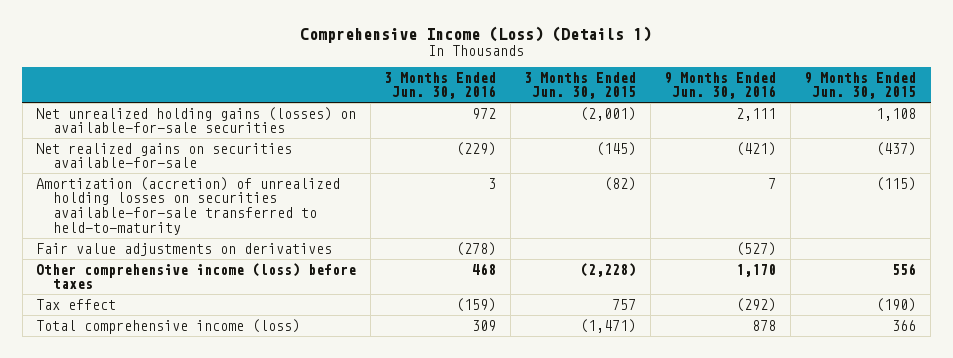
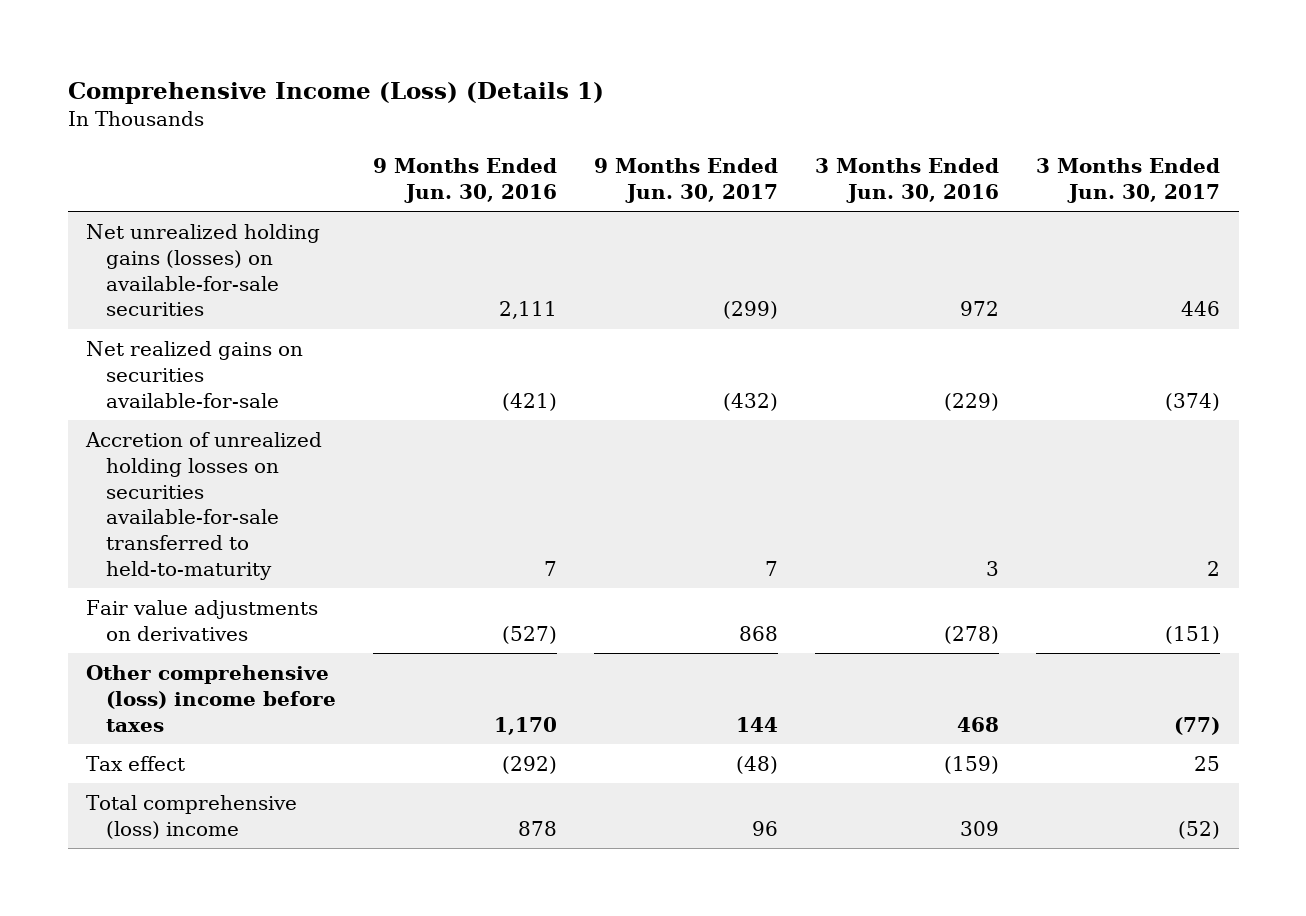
- | 3 Months Ended Jun. 30, 2016 | 3 Months Ended Jun. 30, 2015 | 9 Months Ended Jun. 30, 2016 | 9 Months Ended Jun. 30, 2015
+ | 9 Months Ended Jun. 30, 2016 | 9 Months Ended Jun. 30, 2017 | 3 Months Ended Jun. 30, 2016 | 3 Months Ended Jun. 30, 2017
- Amortization (accretion) of unrealized holding losses on securities available-for-sale transferred to held-to-maturity | 3 | (82) | 7 | (115)
+ Accretion of unrealized holding losses on securities available-for-sale transferred to held-to-maturity | 7 | 7 | 3 | 2
- Other comprehensive income (loss) before taxes | 468 | (2,228) | 1,170 | 556
+ Other comprehensive (loss) income before taxes | 1,170 | 144 | 468 | (77)
- Total comprehensive income (loss) | 309 | (1,471) | 878 | 366
+ Total comprehensive (loss) income | 878 | 96 | 309 | (52)

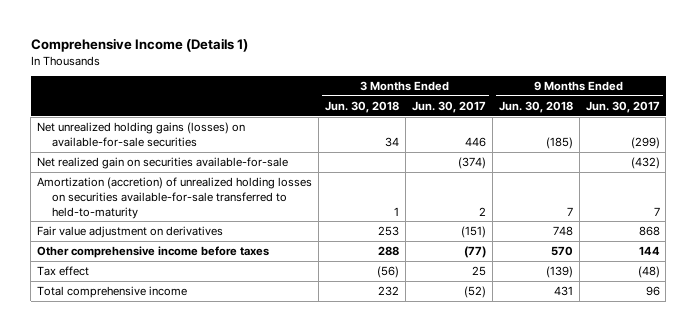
- Comprehensive Income (Loss) (Details 1)
+ Comprehensive Income (Details 1)
- | 9 Months Ended Jun. 30, 2016 | 9 Months Ended Jun. 30, 2017 | 3 Months Ended Jun. 30, 2016 | 3 Months Ended Jun. 30, 2017
+ | 3 Months Ended Jun. 30, 2018 | 3 Months Ended Jun. 30, 2017 | 9 Months Ended Jun. 30, 2018 | 9 Months Ended Jun. 30, 2017
- Net realized gains on securities available-for-sale | (421) | (432) | (229) | (374)
- Accretion of unrealized holding losses on securities available-for-sale transferred to held-to-maturity | 7 | 7 | 3 | 2
- Fair value adjustments on derivatives | (527) | 868 | (278) | (151)
- Other comprehensive (loss) income before taxes | 1,170 | 144 | 468 | (77)
+ Net realized gain on securities available-for-sale | | (374) | | (432)
+ Amortization (accretion) of unrealized holding losses on securities available-for-sale transferred to held-to-maturity | 1 | 2 | 7 | 7
+ Fair value adjustment on derivatives | 253 | (151) | 748 | 868
+ Other comprehensive income before taxes | 288 | (77) | 570 | 144
- Total comprehensive (loss) income | 878 | 96 | 309 | (52)
+ Total comprehensive income | 232 | (52) | 431 | 96

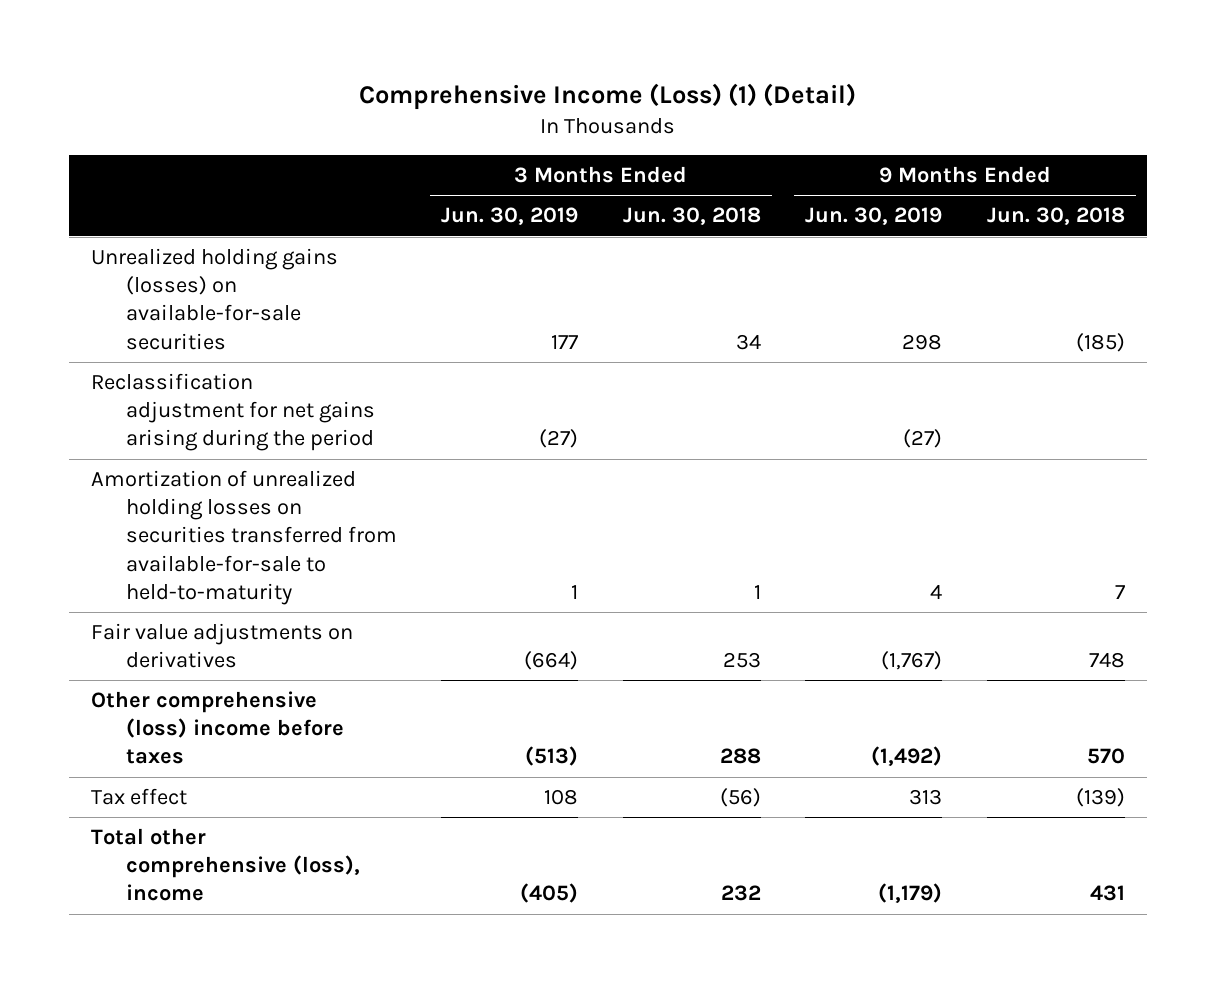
- Comprehensive Income (Details 1)
+ Comprehensive Income (Loss) (1) (Detail)
- | 3 Months Ended Jun. 30, 2018 | 3 Months Ended Jun. 30, 2017 | 9 Months Ended Jun. 30, 2018 | 9 Months Ended Jun. 30, 2017
+ | 3 Months Ended Jun. 30, 2019 | 3 Months Ended Jun. 30, 2018 | 9 Months Ended Jun. 30, 2019 | 9 Months Ended Jun. 30, 2018
- Net unrealized holding gains (losses) on available-for-sale securities | 34 | 446 | (185) | (299)
- Net realized gain on securities available-for-sale | | (374) | | (432)
- Amortization (accretion) of unrealized holding losses on securities available-for-sale transferred to held-to-maturity | 1 | 2 | 7 | 7
- Fair value adjustment on derivatives | 253 | (151) | 748 | 868
- Other comprehensive income before taxes | 288 | (77) | 570 | 144
+ Unrealized holding gains (losses) on available-for-sale securities | 177 | 34 | 298 | (185)
+ Reclassification adjustment for net gains arising during the period | (27) | | (27) |
+ Amortization of unrealized holding losses on securities transferred from available-for-sale to held-to-maturity | 1 | 1 | 4 | 7
+ Fair value adjustments on derivatives | (664) | 253 | (1,767) | 748
+ Other comprehensive (loss) income before taxes | (513) | 288 | (1,492) | 570
- Total comprehensive income | 232 | (52) | 431 | 96
+ Total other comprehensive (loss), income | (405) | 232 | (1,179) | 431

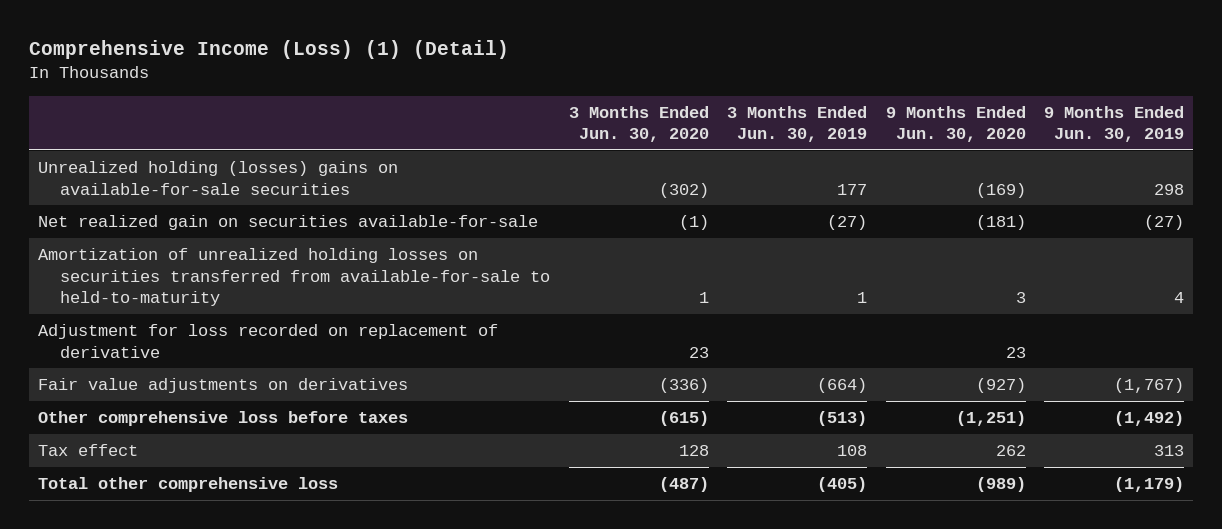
- | 3 Months Ended Jun. 30, 2019 | 3 Months Ended Jun. 30, 2018 | 9 Months Ended Jun. 30, 2019 | 9 Months Ended Jun. 30, 2018
+ | 3 Months Ended Jun. 30, 2020 | 3 Months Ended Jun. 30, 2019 | 9 Months Ended Jun. 30, 2020 | 9 Months Ended Jun. 30, 2019
- Unrealized holding gains (losses) on available-for-sale securities | 177 | 34 | 298 | (185)
- Reclassification adjustment for net gains arising during the period | (27) | | (27) |
+ Unrealized holding (losses) gains on available-for-sale securities | (302) | 177 | (169) | 298
+ Net realized gain on securities available-for-sale | (1) | (27) | (181) | (27)
+ Adjustment for loss recorded on replacement of derivative | 23 | | 23 |
- Other comprehensive (loss) income before taxes | (513) | 288 | (1,492) | 570
+ Other comprehensive loss before taxes | (615) | (513) | (1,251) | (1,492)
- Total other comprehensive (loss), income | (405) | 232 | (1,179) | 431
+ Total other comprehensive loss | (487) | (405) | (989) | (1,179)

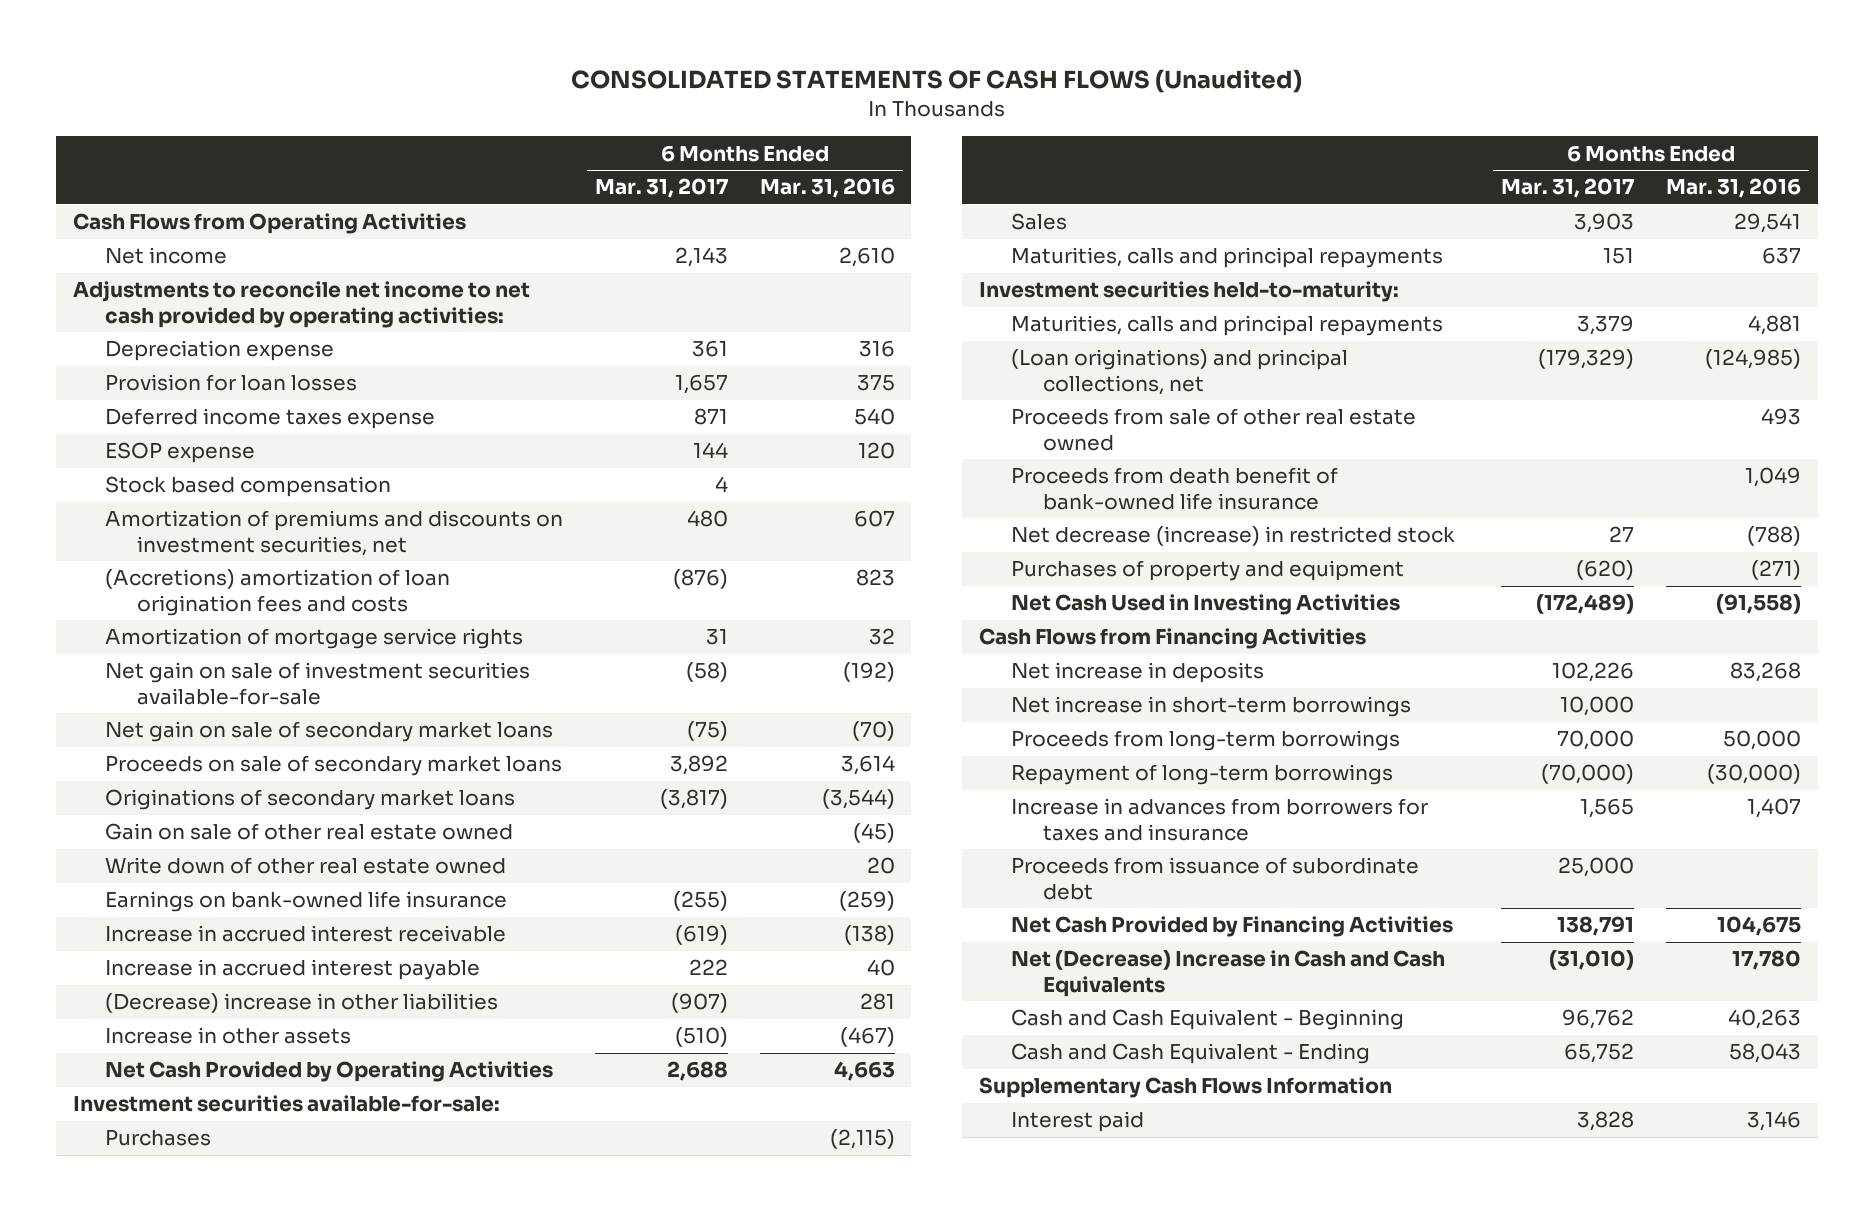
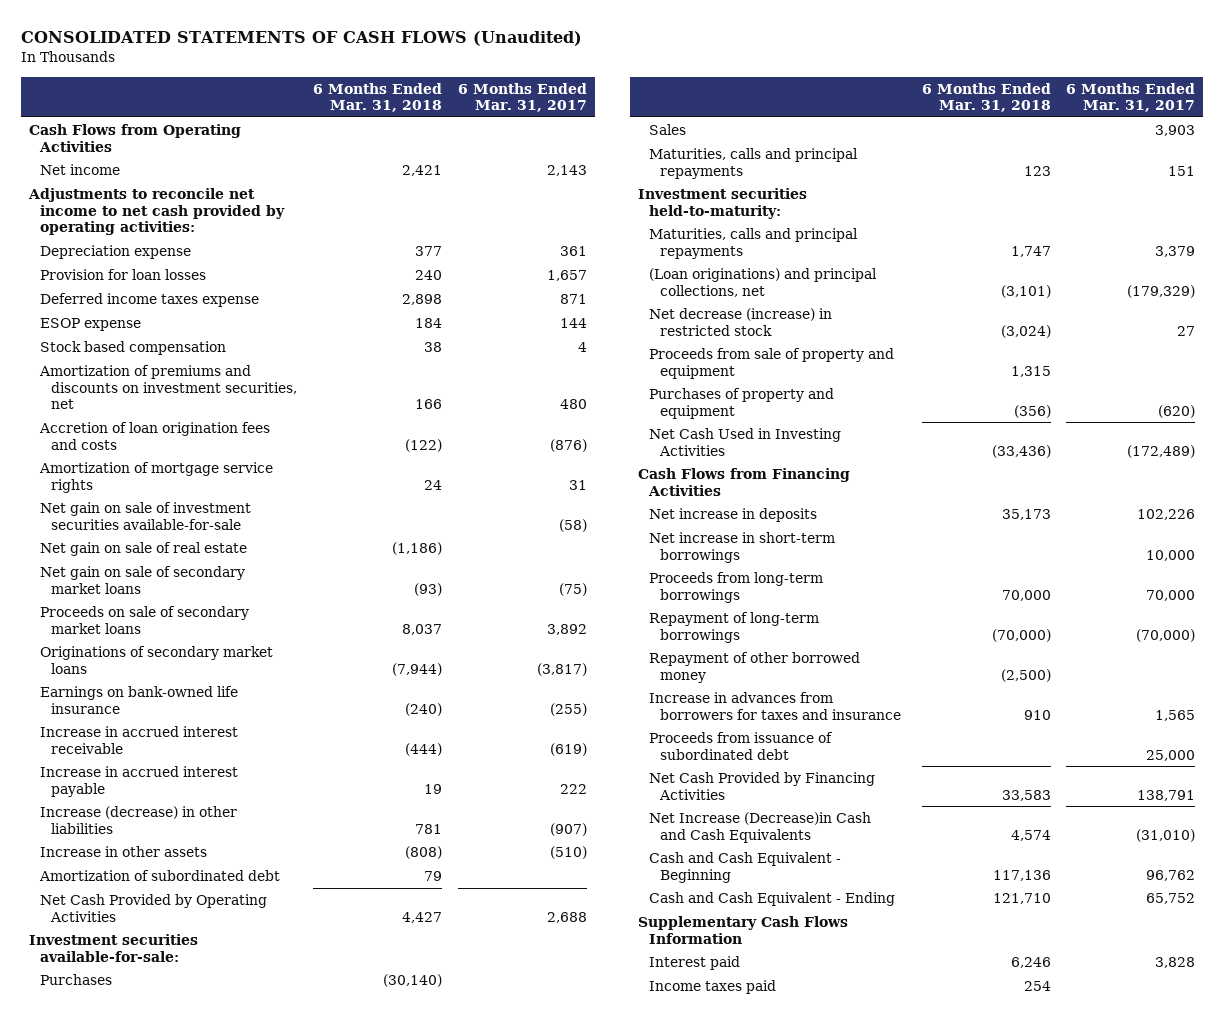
- | 6 Months Ended Mar. 31, 2017 | 6 Months Ended Mar. 31, 2016
+ | 6 Months Ended Mar. 31, 2018 | 6 Months Ended Mar. 31, 2017
- (Accretions) amortization of loan origination fees and costs | (876) | 823
+ Accretion of loan origination fees and costs | (122) | (876)
+ Net gain on sale of real estate | (1,186) |
- Gain on sale of other real estate owned | | (45)
- Write down of other real estate owned | | 20
- (Decrease) increase in other liabilities | (907) | 281
+ Increase (decrease) in other liabilities | 781 | (907)
+ Amortization of subordinated debt | 79 |
- Proceeds from sale of other real estate owned | | 493
- Proceeds from death benefit of bank-owned life insurance | | 1,049
+ Proceeds from sale of property and equipment | 1,315 |
+ Repayment of other borrowed money | (2,500) |
- Proceeds from issuance of subordinate debt | 25,000 |
+ Proceeds from issuance of subordinated debt | | 25,000
- Net (Decrease) Increase in Cash and Cash Equivalents | (31,010) | 17,780
+ Net Increase (Decrease)in Cash and Cash Equivalents | 4,574 | (31,010)
+ Income taxes paid | 254 |

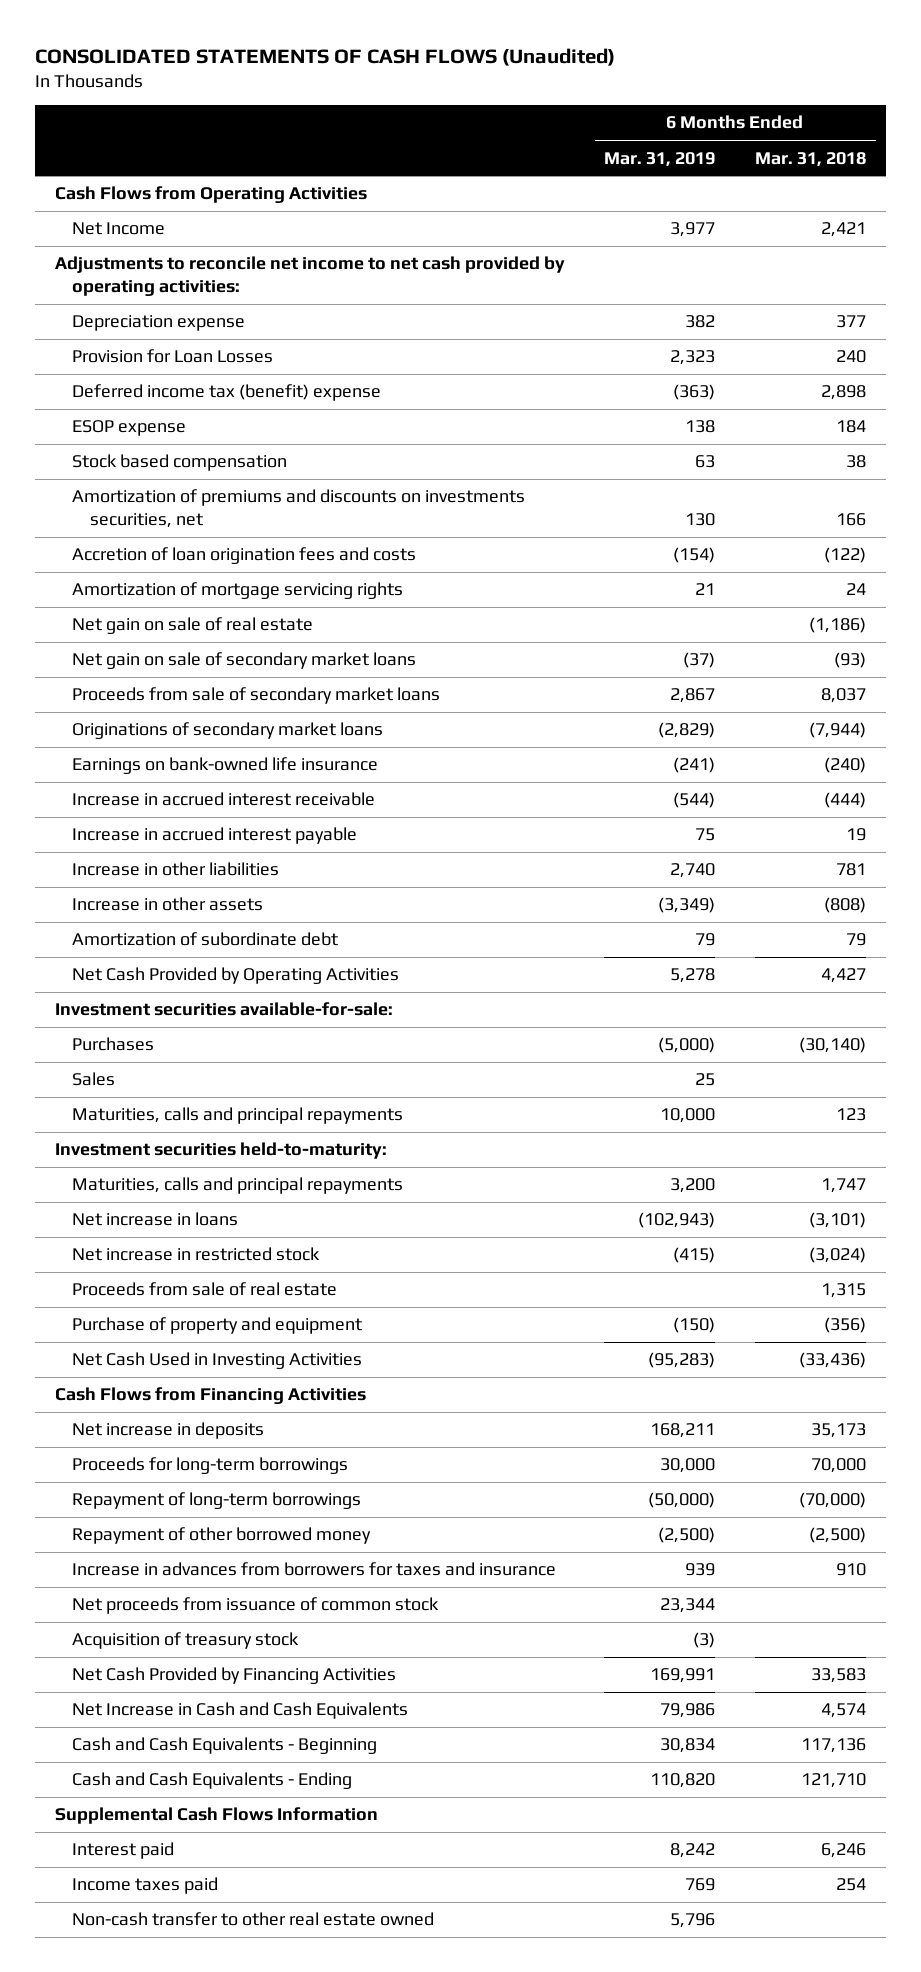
- | 6 Months Ended Mar. 31, 2018 | 6 Months Ended Mar. 31, 2017
+ | 6 Months Ended Mar. 31, 2019 | 6 Months Ended Mar. 31, 2018
- Net income | 2,421 | 2,143
+ Net Income | 3,977 | 2,421
- Provision for loan losses | 240 | 1,657
- Deferred income taxes expense | 2,898 | 871
+ Provision for Loan Losses | 2,323 | 240
+ Deferred income tax (benefit) expense | (363) | 2,898
- Amortization of premiums and discounts on investment securities, net | 166 | 480
+ Amortization of premiums and discounts on investments securities, net | 130 | 166
- Amortization of mortgage service rights | 24 | 31
- Net gain on sale of investment securities available-for-sale | | (58)
+ Amortization of mortgage servicing rights | 21 | 24
- Proceeds on sale of secondary market loans | 8,037 | 3,892
+ Proceeds from sale of secondary market loans | 2,867 | 8,037
- Increase (decrease) in other liabilities | 781 | (907)
+ Increase in other liabilities | 2,740 | 781
- Amortization of subordinated debt | 79 |
+ Amortization of subordinate debt | 79 | 79
- (Loan originations) and principal collections, net | (3,101) | (179,329)
- Net decrease (increase) in restricted stock | (3,024) | 27
- Proceeds from sale of property and equipment | 1,315 |
- Purchases of property and equipment | (356) | (620)
+ Net increase in loans | (102,943) | (3,101)
+ Net increase in restricted stock | (415) | (3,024)
+ Proceeds from sale of real estate | | 1,315
+ Purchase of property and equipment | (150) | (356)
- Net increase in short-term borrowings | | 10,000
- Proceeds from long-term borrowings | 70,000 | 70,000
+ Proceeds for long-term borrowings | 30,000 | 70,000
- Proceeds from issuance of subordinated debt | | 25,000
+ Net proceeds from issuance of common stock | 23,344 |
+ Acquisition of treasury stock | (3) |
- Net Increase (Decrease)in Cash and Cash Equivalents | 4,574 | (31,010)
- Cash and Cash Equivalent - Beginning | 117,136 | 96,762
- Cash and Cash Equivalent - Ending | 121,710 | 65,752
- Supplementary Cash Flows Information
+ Net Increase in Cash and Cash Equivalents | 79,986 | 4,574
+ Cash and Cash Equivalents - Beginning | 30,834 | 117,136
+ Cash and Cash Equivalents - Ending | 110,820 | 121,710
+ Supplemental Cash Flows Information
+ Non-cash transfer to other real estate owned | 5,796 |

